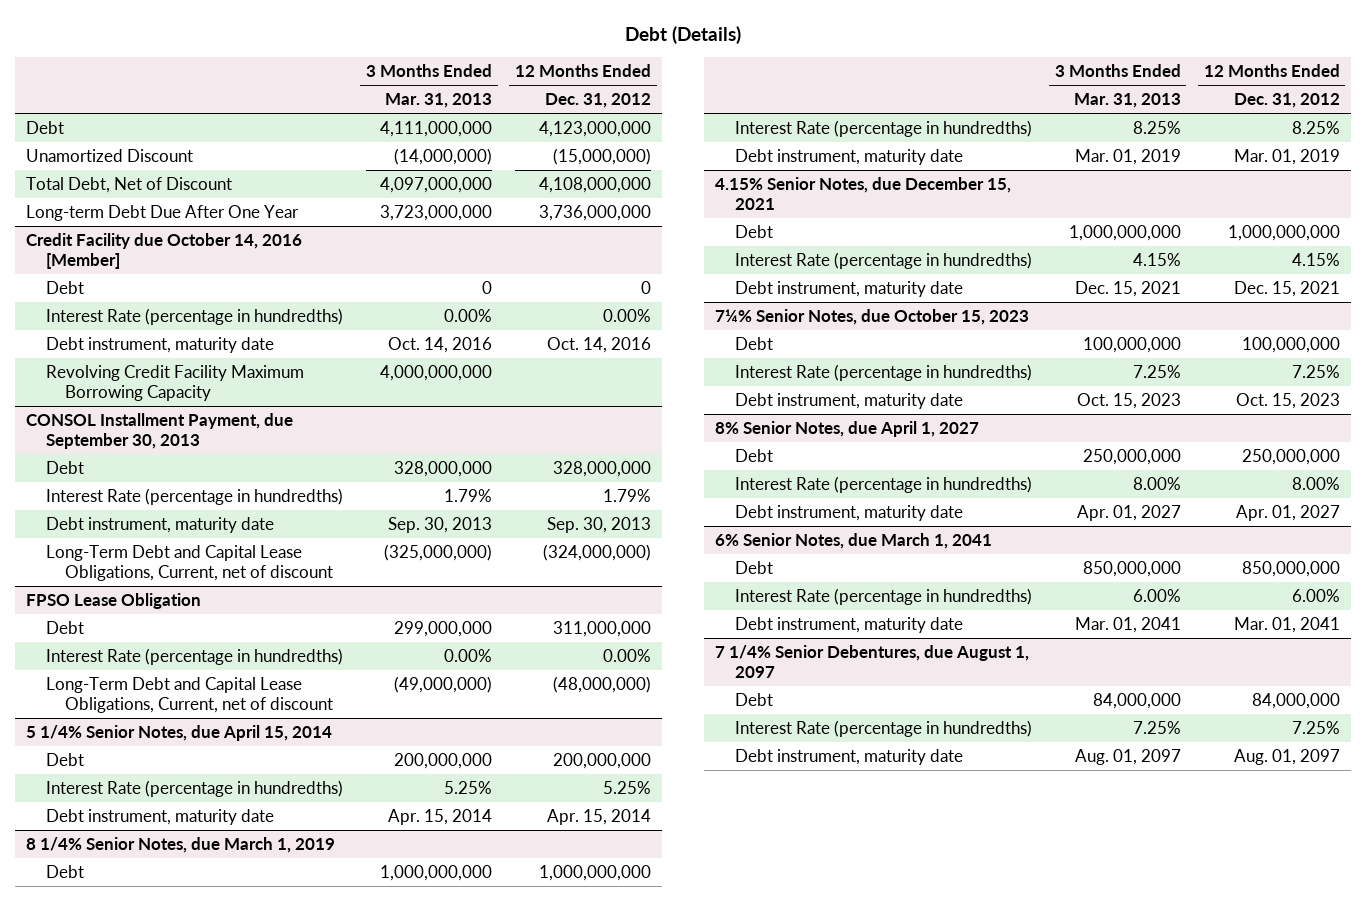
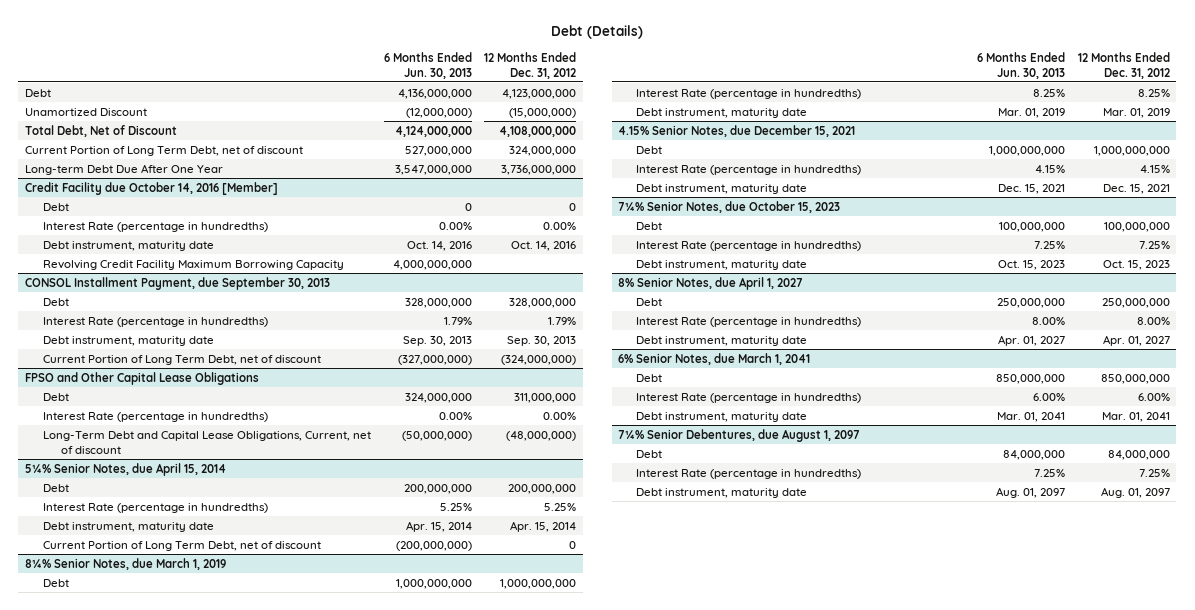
- | 3 Months Ended Mar. 31, 2013 | 12 Months Ended Dec. 31, 2012
+ | 6 Months Ended Jun. 30, 2013 | 12 Months Ended Dec. 31, 2012
+ Current Portion of Long Term Debt, net of discount | 527,000,000 | 324,000,000
@ CONSOL Installment Payment, due September 30, 2013
- Long-Term Debt and Capital Lease Obligations, Current, net of discount | (325,000,000) | (324,000,000)
- FPSO Lease Obligation
@ CONSOL Installment Payment, due September 30, 2013
+ Current Portion of Long Term Debt, net of discount | (327,000,000) | (324,000,000)
+ FPSO and Other Capital Lease Obligations
- 5 1/4% Senior Notes, due April 15, 2014
+ 5¼% Senior Notes, due April 15, 2014
- 8 1/4% Senior Notes, due March 1, 2019
+ Current Portion of Long Term Debt, net of discount | (200,000,000) | 0
+ 8¼% Senior Notes, due March 1, 2019
- 7 1/4% Senior Debentures, due August 1, 2097
+ 7¼% Senior Debentures, due August 1, 2097

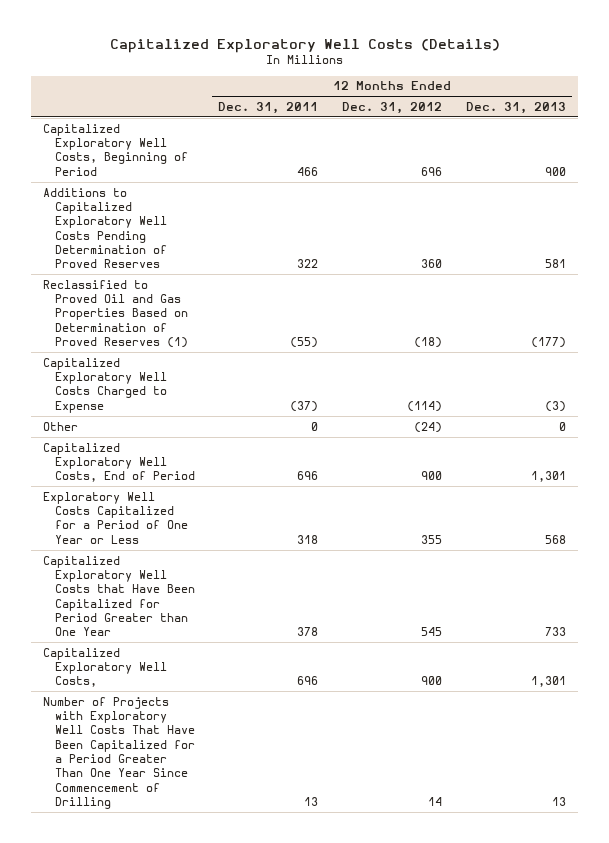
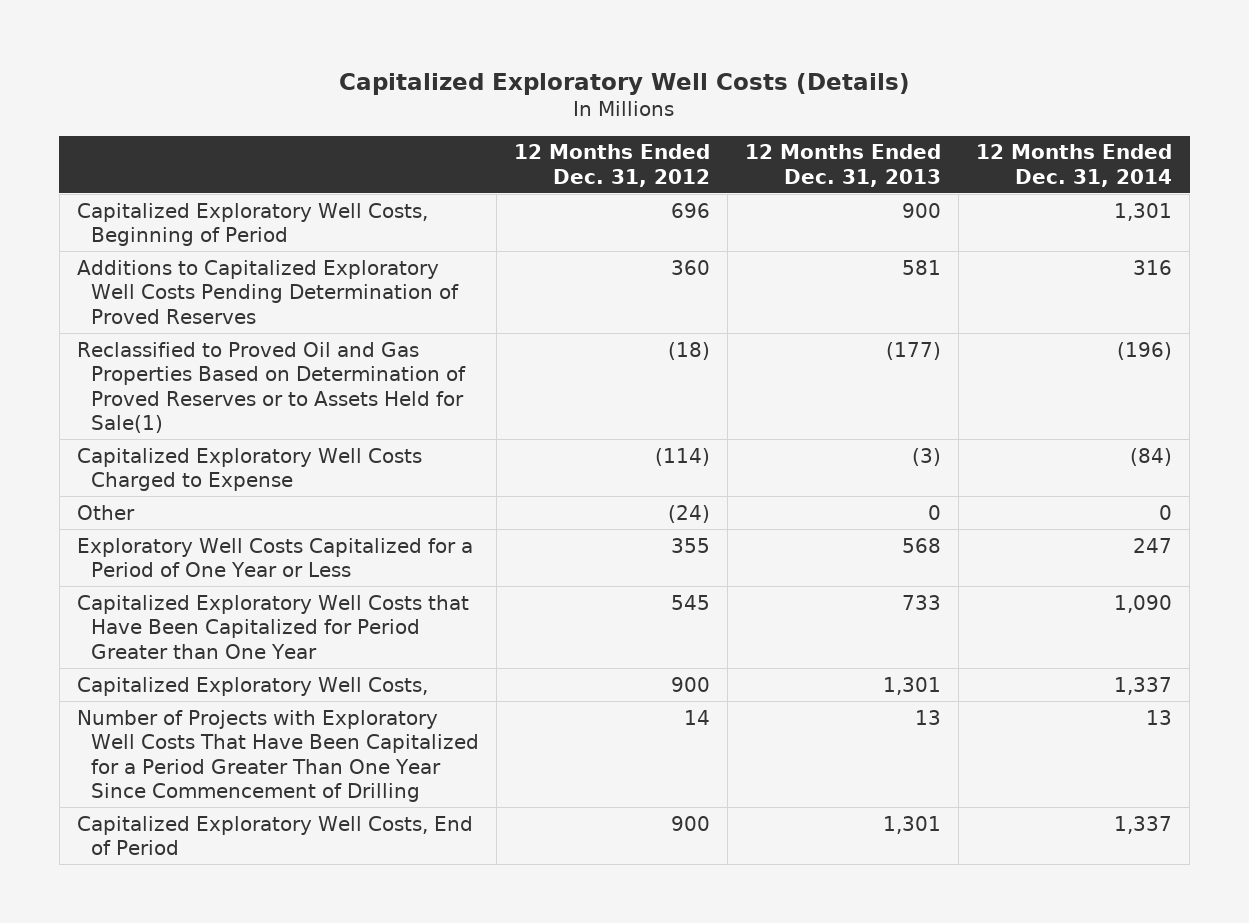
- | 12 Months Ended Dec. 31, 2011 | 12 Months Ended Dec. 31, 2012 | 12 Months Ended Dec. 31, 2013
+ | 12 Months Ended Dec. 31, 2012 | 12 Months Ended Dec. 31, 2013 | 12 Months Ended Dec. 31, 2014
- Reclassified to Proved Oil and Gas Properties Based on Determination of Proved Reserves (1) | (55) | (18) | (177)
+ Reclassified to Proved Oil and Gas Properties Based on Determination of Proved Reserves or to Assets Held for Sale(1) | (18) | (177) | (196)
moved down: Capitalized Exploratory Well Costs, End of Period | 900 | 1,301 | 1,337

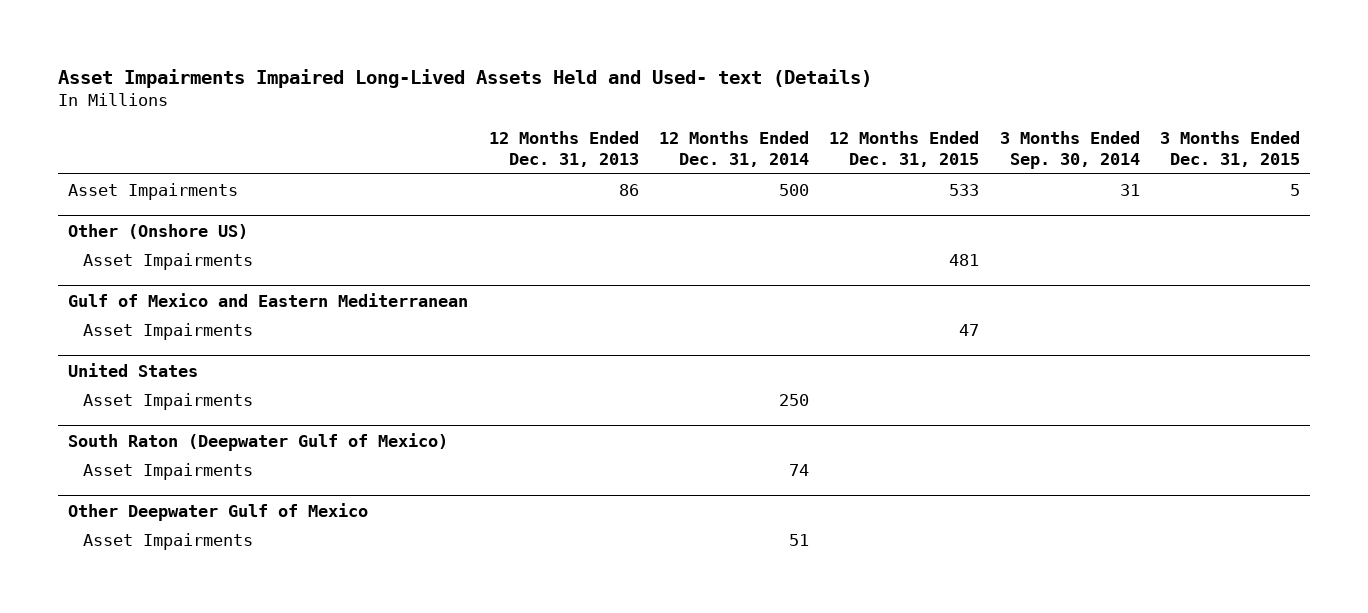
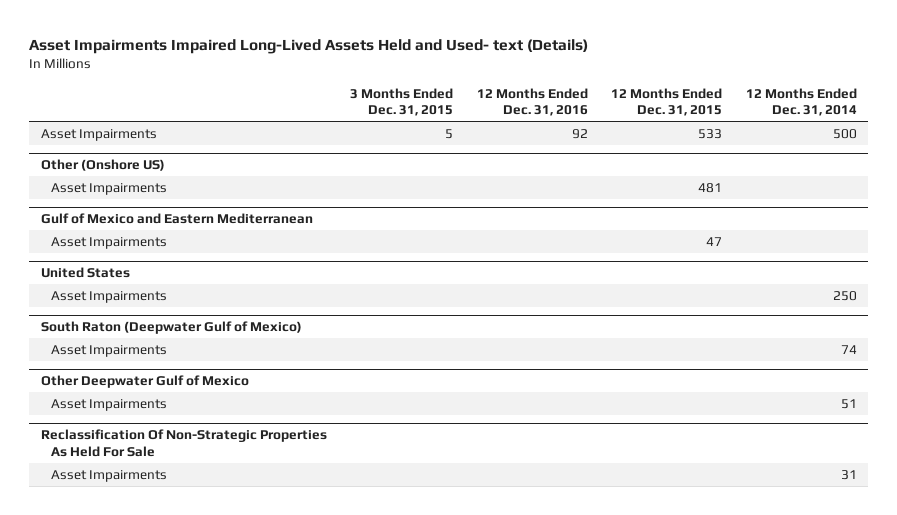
- | 12 Months Ended Dec. 31, 2013 | 12 Months Ended Dec. 31, 2014 | 12 Months Ended Dec. 31, 2015 | 3 Months Ended Sep. 30, 2014 | 3 Months Ended Dec. 31, 2015
+ | 3 Months Ended Dec. 31, 2015 | 12 Months Ended Dec. 31, 2016 | 12 Months Ended Dec. 31, 2015 | 12 Months Ended Dec. 31, 2014
+ Reclassification Of Non-Strategic Properties As Held For Sale
+ Asset Impairments | | | | 31

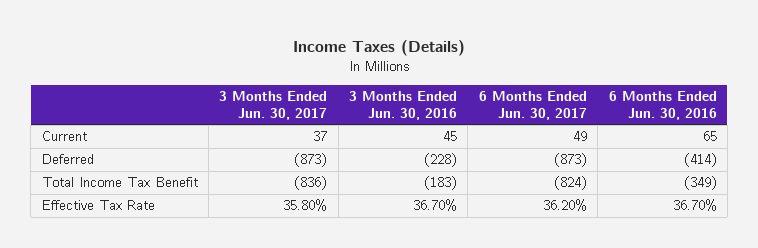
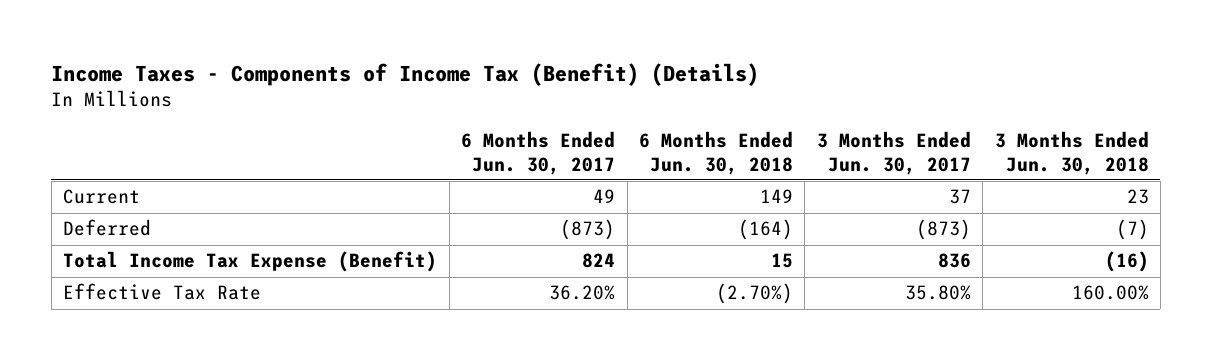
- Income Taxes (Details)
+ Income Taxes - Components of Income Tax (Benefit) (Details)
- | 3 Months Ended Jun. 30, 2017 | 3 Months Ended Jun. 30, 2016 | 6 Months Ended Jun. 30, 2017 | 6 Months Ended Jun. 30, 2016
+ | 6 Months Ended Jun. 30, 2017 | 6 Months Ended Jun. 30, 2018 | 3 Months Ended Jun. 30, 2017 | 3 Months Ended Jun. 30, 2018
- Total Income Tax Benefit | (836) | (183) | (824) | (349)
+ Total Income Tax Expense (Benefit) | 824 | 15 | 836 | (16)

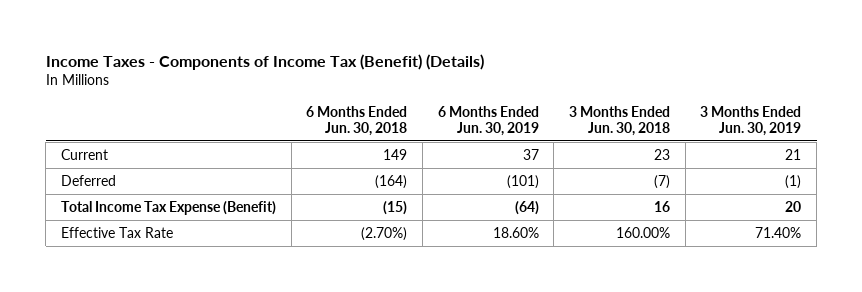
- | 6 Months Ended Jun. 30, 2017 | 6 Months Ended Jun. 30, 2018 | 3 Months Ended Jun. 30, 2017 | 3 Months Ended Jun. 30, 2018
+ | 6 Months Ended Jun. 30, 2018 | 6 Months Ended Jun. 30, 2019 | 3 Months Ended Jun. 30, 2018 | 3 Months Ended Jun. 30, 2019
- Total Income Tax Expense (Benefit) | 824 | 15 | 836 | (16)
+ Total Income Tax Expense (Benefit) | (15) | (64) | 16 | 20

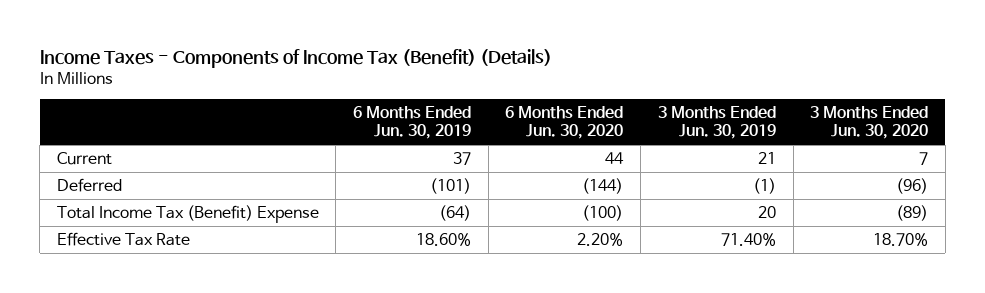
- | 6 Months Ended Jun. 30, 2018 | 6 Months Ended Jun. 30, 2019 | 3 Months Ended Jun. 30, 2018 | 3 Months Ended Jun. 30, 2019
+ | 6 Months Ended Jun. 30, 2019 | 6 Months Ended Jun. 30, 2020 | 3 Months Ended Jun. 30, 2019 | 3 Months Ended Jun. 30, 2020
- Total Income Tax Expense (Benefit) | (15) | (64) | 16 | 20
+ Total Income Tax (Benefit) Expense | (64) | (100) | 20 | (89)

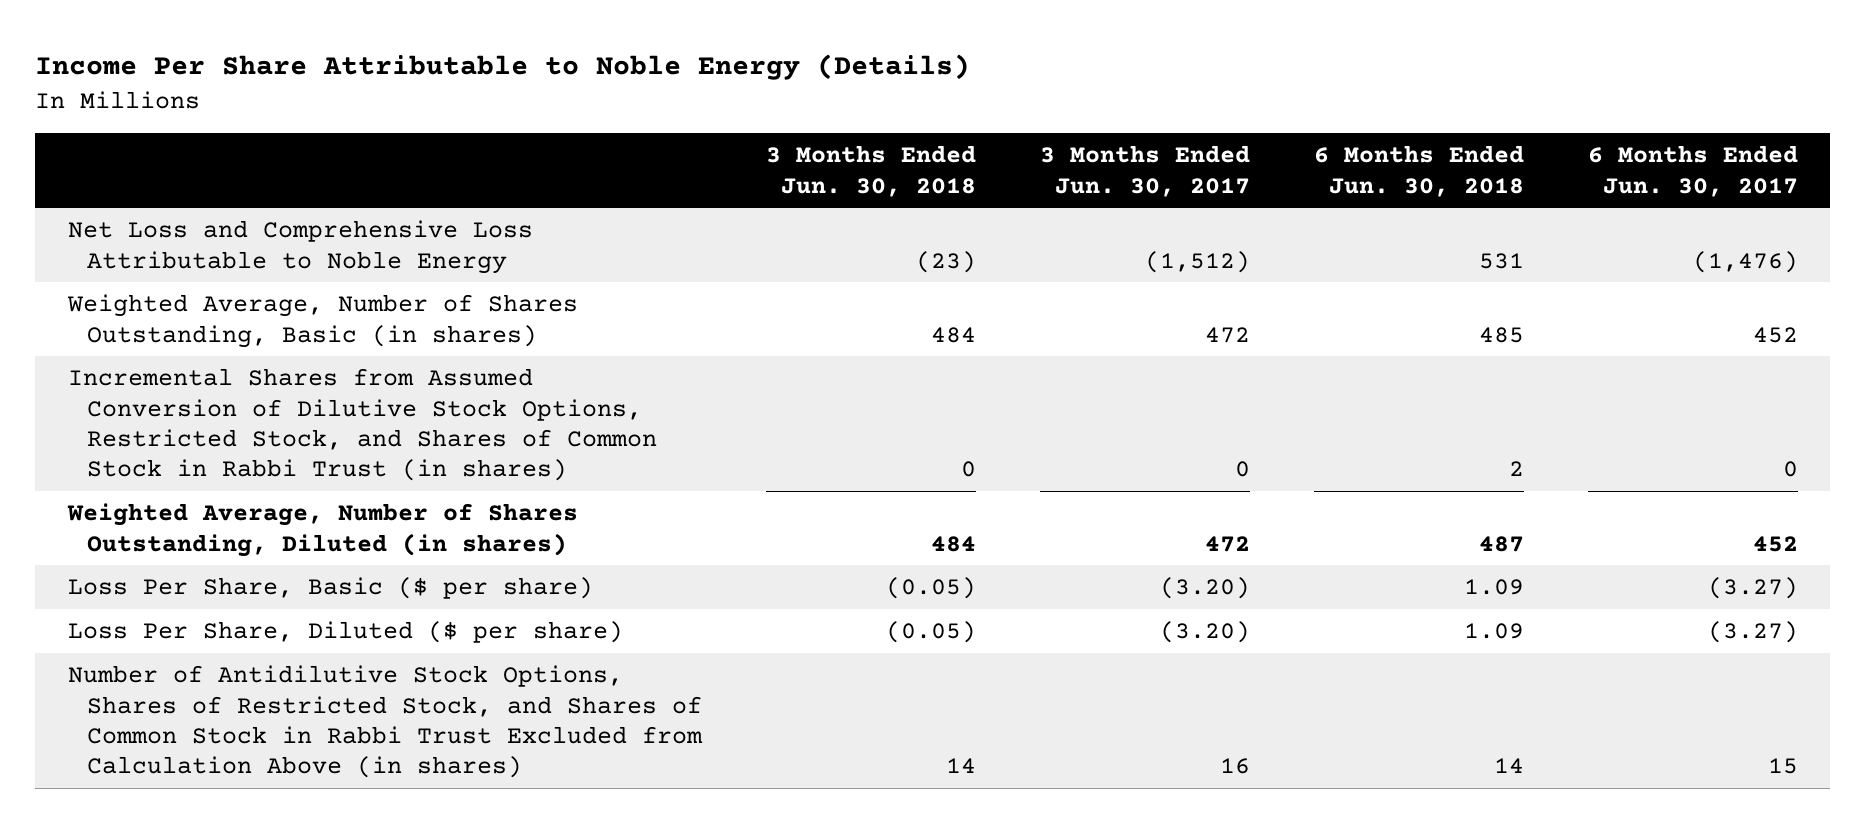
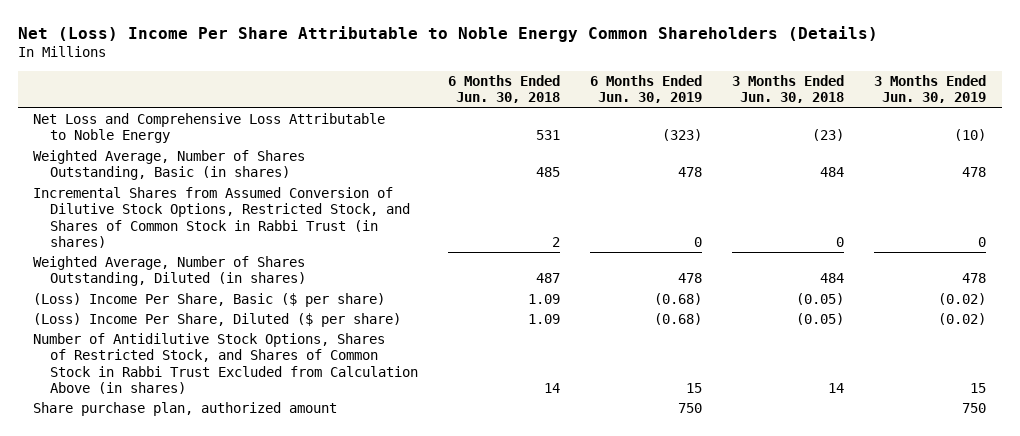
- Income Per Share Attributable to Noble Energy (Details)
+ Net (Loss) Income Per Share Attributable to Noble Energy Common Shareholders (Details)
- | 3 Months Ended Jun. 30, 2018 | 3 Months Ended Jun. 30, 2017 | 6 Months Ended Jun. 30, 2018 | 6 Months Ended Jun. 30, 2017
+ | 6 Months Ended Jun. 30, 2018 | 6 Months Ended Jun. 30, 2019 | 3 Months Ended Jun. 30, 2018 | 3 Months Ended Jun. 30, 2019
- Loss Per Share, Basic ($ per share) | (0.05) | (3.20) | 1.09 | (3.27)
- Loss Per Share, Diluted ($ per share) | (0.05) | (3.20) | 1.09 | (3.27)
+ (Loss) Income Per Share, Basic ($ per share) | 1.09 | (0.68) | (0.05) | (0.02)
+ (Loss) Income Per Share, Diluted ($ per share) | 1.09 | (0.68) | (0.05) | (0.02)
+ Share purchase plan, authorized amount | | 750 | | 750

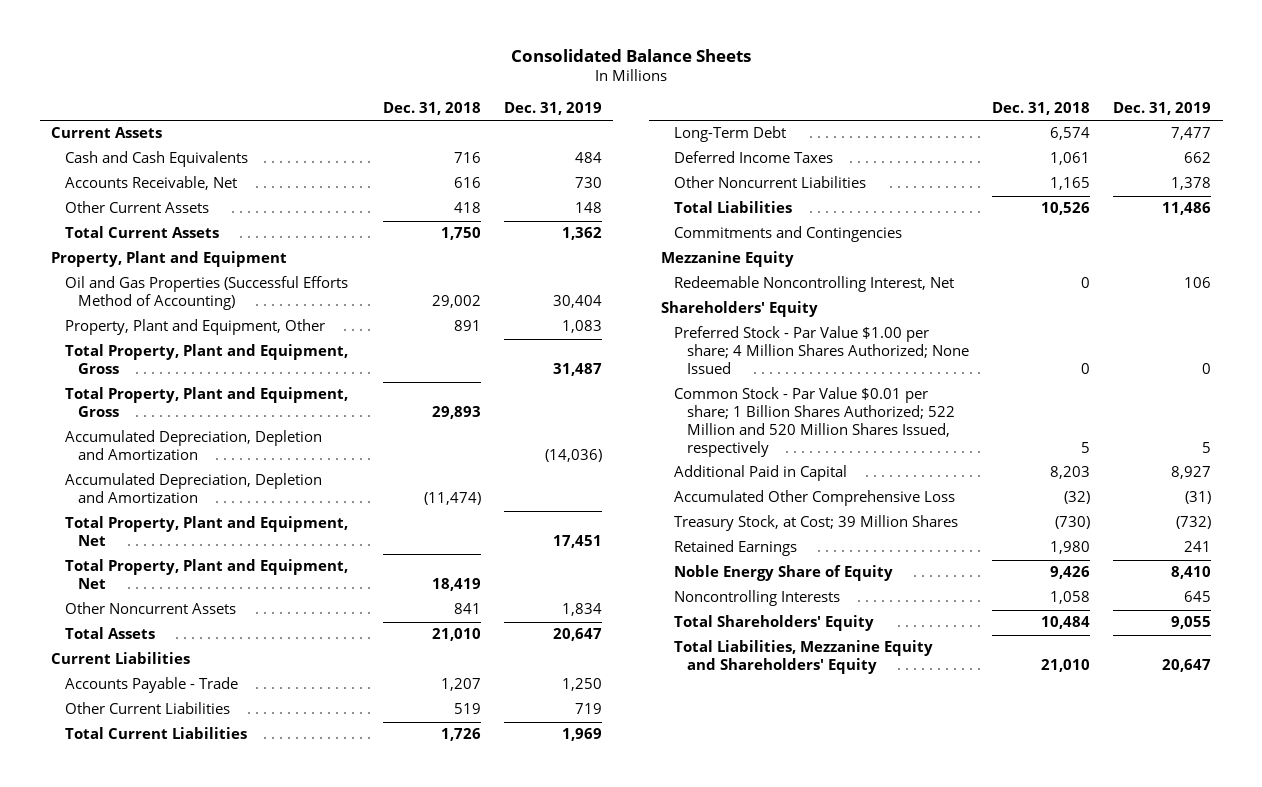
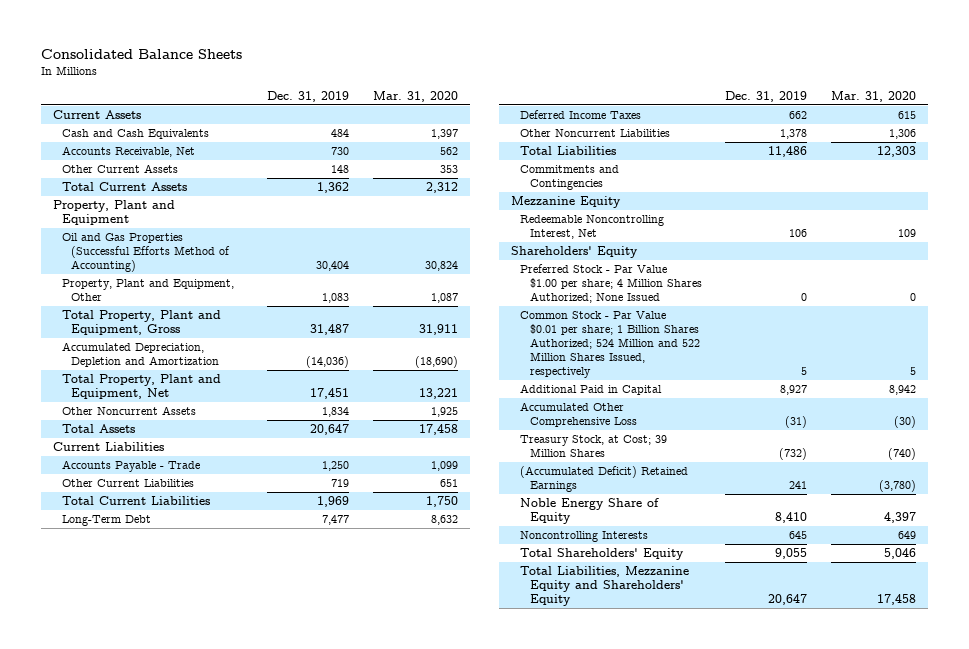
- | Dec. 31, 2018 | Dec. 31, 2019
+ | Dec. 31, 2019 | Mar. 31, 2020
- Total Property, Plant and Equipment, Gross | 29,893 |
- Accumulated Depreciation, Depletion and Amortization | (11,474) |
- Total Property, Plant and Equipment, Net | 18,419 |
- Common Stock - Par Value $0.01 per share; 1 Billion Shares Authorized; 522 Million and 520 Million Shares Issued, respectively | 5 | 5
+ Common Stock - Par Value $0.01 per share; 1 Billion Shares Authorized; 524 Million and 522 Million Shares Issued, respectively | 5 | 5
- Retained Earnings | 1,980 | 241
+ (Accumulated Deficit) Retained Earnings | 241 | (3,780)

